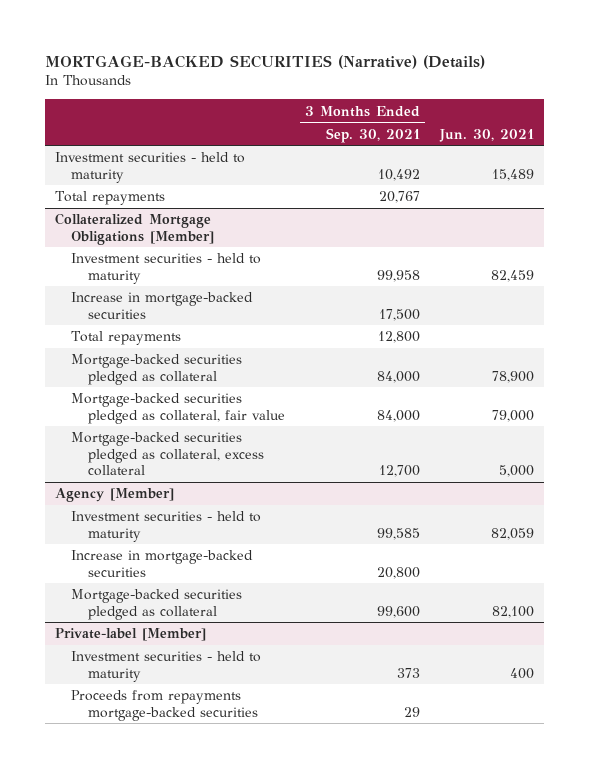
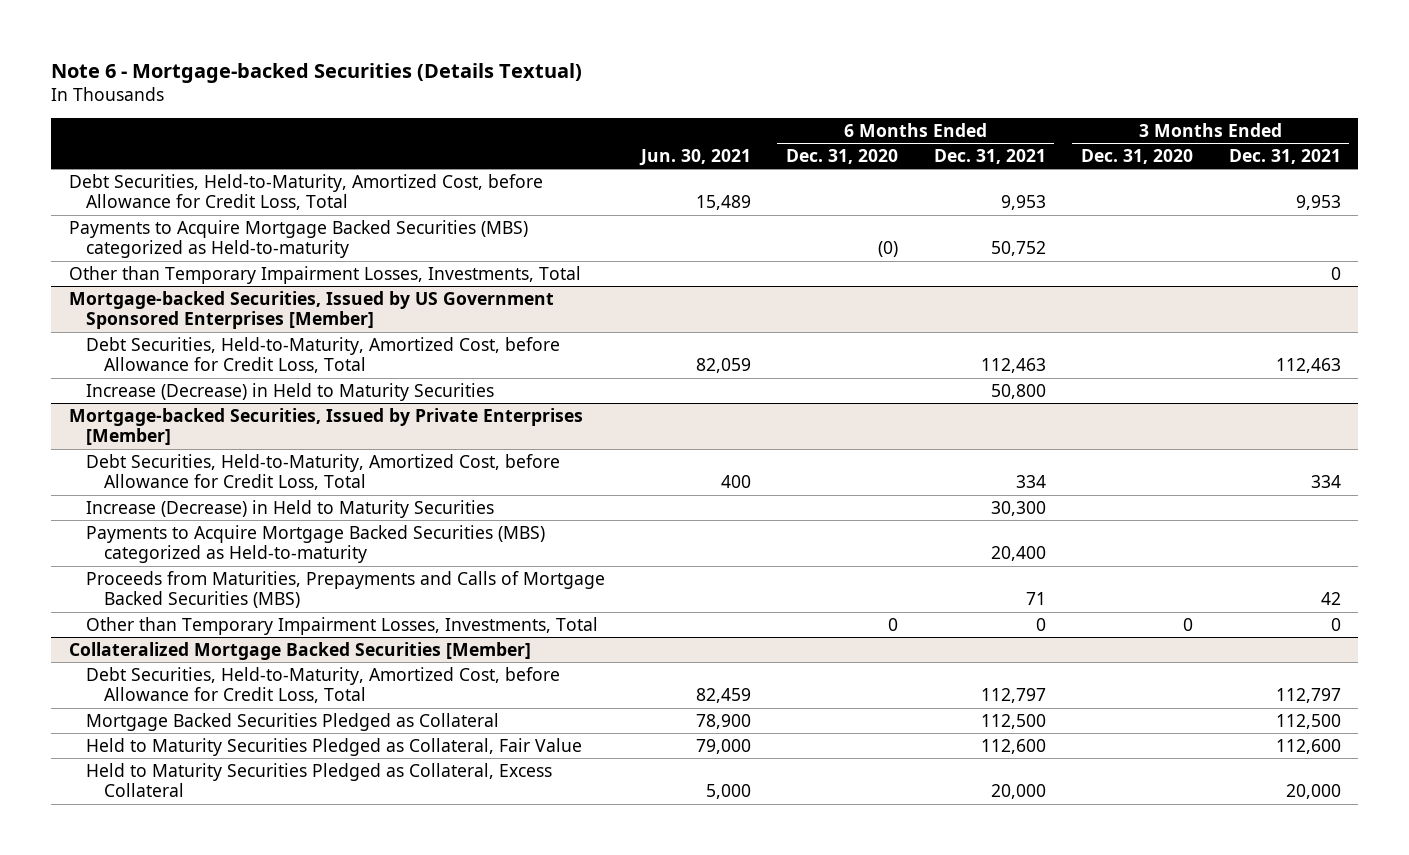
- MORTGAGE-BACKED SECURITIES (Narrative) (Details)
+ Note 6 - Mortgage-backed Securities (Details Textual)
- | 3 Months Ended Sep. 30, 2021 | Jun. 30, 2021
+ | Jun. 30, 2021 | 6 Months Ended Dec. 31, 2020 | 6 Months Ended Dec. 31, 2021 | 3 Months Ended Dec. 31, 2020 | 3 Months Ended Dec. 31, 2021
- Investment securities - held to maturity | 10,492 | 15,489
- Total repayments | 20,767 |
- Collateralized Mortgage Obligations [Member]
- Investment securities - held to maturity | 99,958 | 82,459
- Increase in mortgage-backed securities | 17,500 |
- Total repayments | 12,800 |
- Mortgage-backed securities pledged as collateral | 84,000 | 78,900
- Mortgage-backed securities pledged as collateral, fair value | 84,000 | 79,000
- Mortgage-backed securities pledged as collateral, excess collateral | 12,700 | 5,000
- Agency [Member]
- Investment securities - held to maturity | 99,585 | 82,059
- Increase in mortgage-backed securities | 20,800 |
- Mortgage-backed securities pledged as collateral | 99,600 | 82,100
- Private-label [Member]
- Investment securities - held to maturity | 373 | 400
- Proceeds from repayments mortgage-backed securities | 29 |
+ Debt Securities, Held-to-Maturity, Amortized Cost, before Allowance for Credit Loss, Total | 15,489 | | 9,953 | | 9,953
+ Payments to Acquire Mortgage Backed Securities (MBS) categorized as Held-to-maturity | | (0) | 50,752 | |
+ Other than Temporary Impairment Losses, Investments, Total | | | | | 0
+ Mortgage-backed Securities, Issued by US Government Sponsored Enterprises [Member]
+ Debt Securities, Held-to-Maturity, Amortized Cost, before Allowance for Credit Loss, Total | 82,059 | | 112,463 | | 112,463
+ Increase (Decrease) in Held to Maturity Securities | | | 50,800 | |
+ Mortgage-backed Securities, Issued by Private Enterprises [Member]
+ Debt Securities, Held-to-Maturity, Amortized Cost, before Allowance for Credit Loss, Total | 400 | | 334 | | 334
+ Increase (Decrease) in Held to Maturity Securities | | | 30,300 | |
+ Payments to Acquire Mortgage Backed Securities (MBS) categorized as Held-to-maturity | | | 20,400 | |
+ Proceeds from Maturities, Prepayments and Calls of Mortgage Backed Securities (MBS) | | | 71 | | 42
+ Other than Temporary Impairment Losses, Investments, Total | | 0 | 0 | 0 | 0
+ Collateralized Mortgage Backed Securities [Member]
+ Debt Securities, Held-to-Maturity, Amortized Cost, before Allowance for Credit Loss, Total | 82,459 | | 112,797 | | 112,797
+ Mortgage Backed Securities Pledged as Collateral | 78,900 | | 112,500 | | 112,500
+ Held to Maturity Securities Pledged as Collateral, Fair Value | 79,000 | | 112,600 | | 112,600
+ Held to Maturity Securities Pledged as Collateral, Excess Collateral | 5,000 | | 20,000 | | 20,000

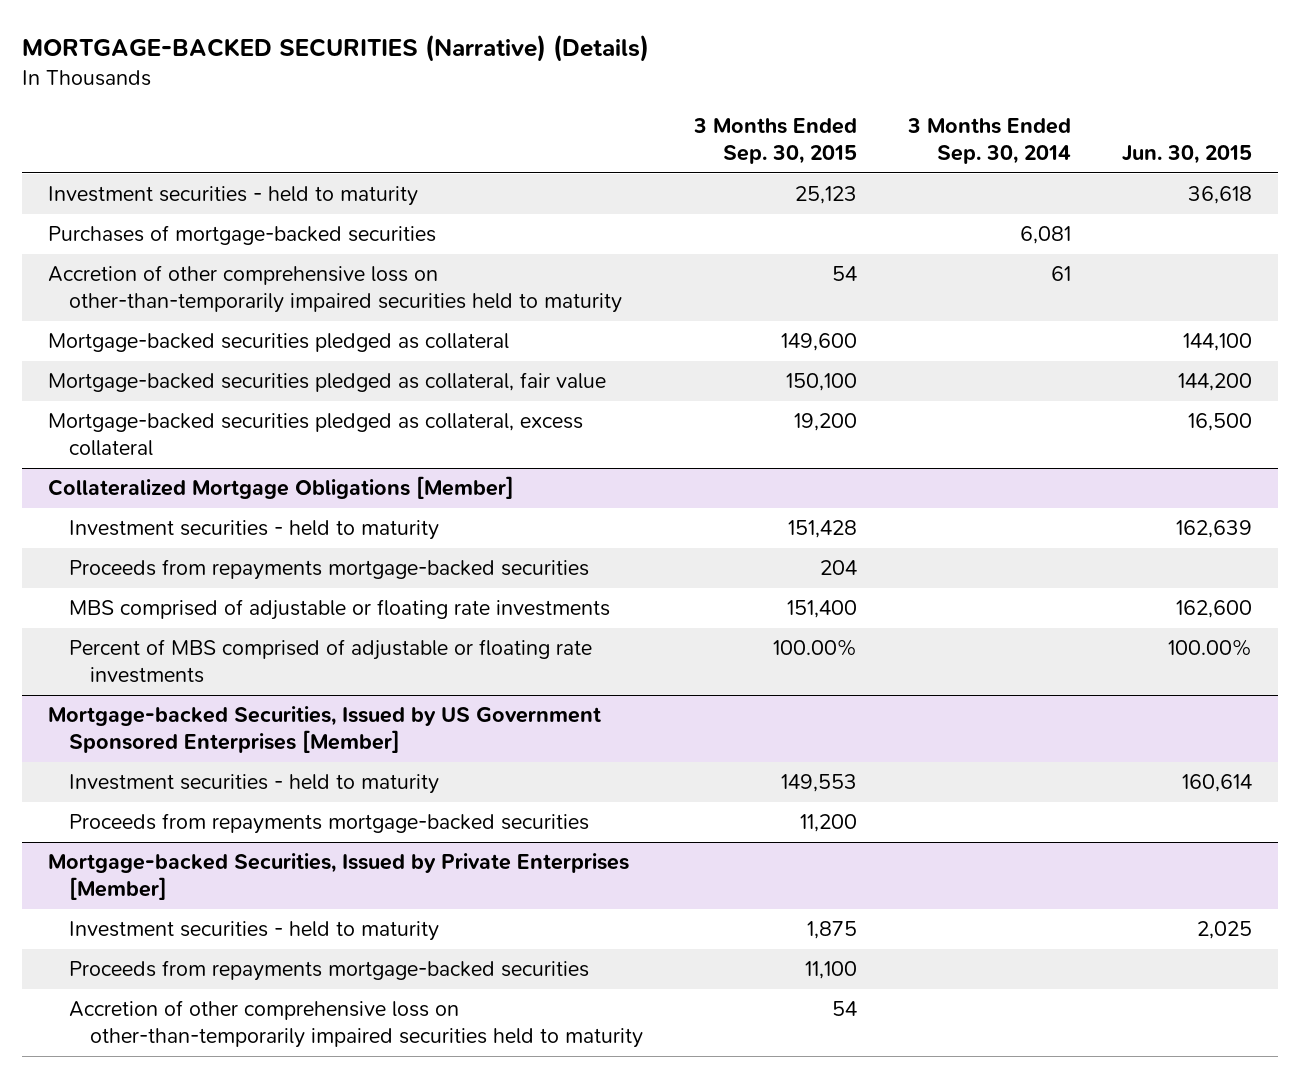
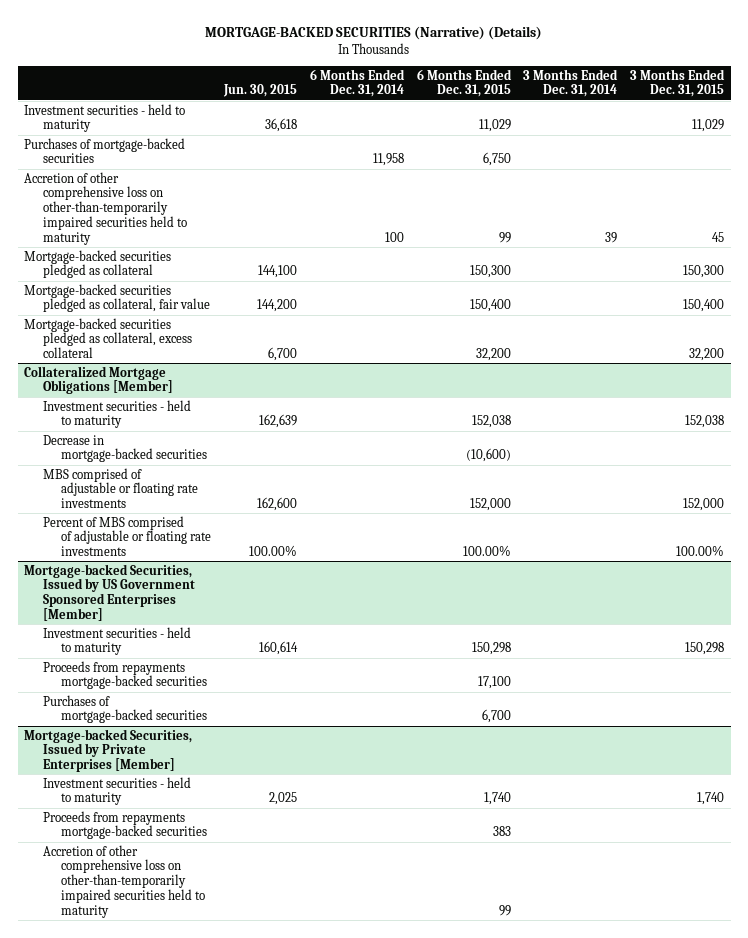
- | 3 Months Ended Sep. 30, 2015 | 3 Months Ended Sep. 30, 2014 | Jun. 30, 2015
+ | Jun. 30, 2015 | 6 Months Ended Dec. 31, 2014 | 6 Months Ended Dec. 31, 2015 | 3 Months Ended Dec. 31, 2014 | 3 Months Ended Dec. 31, 2015
- Mortgage-backed securities pledged as collateral, excess collateral | 19,200 | | 16,500
+ Mortgage-backed securities pledged as collateral, excess collateral | 6,700 | | 32,200 | | 32,200
@ Collateralized Mortgage Obligations [Member]
- Proceeds from repayments mortgage-backed securities | 204 | |
+ Decrease in mortgage-backed securities | | | (10,600) | |
@ Mortgage-backed Securities, Issued by US Government Sponsored Enterprises [Member]
+ Purchases of mortgage-backed securities | | | 6,700 | |

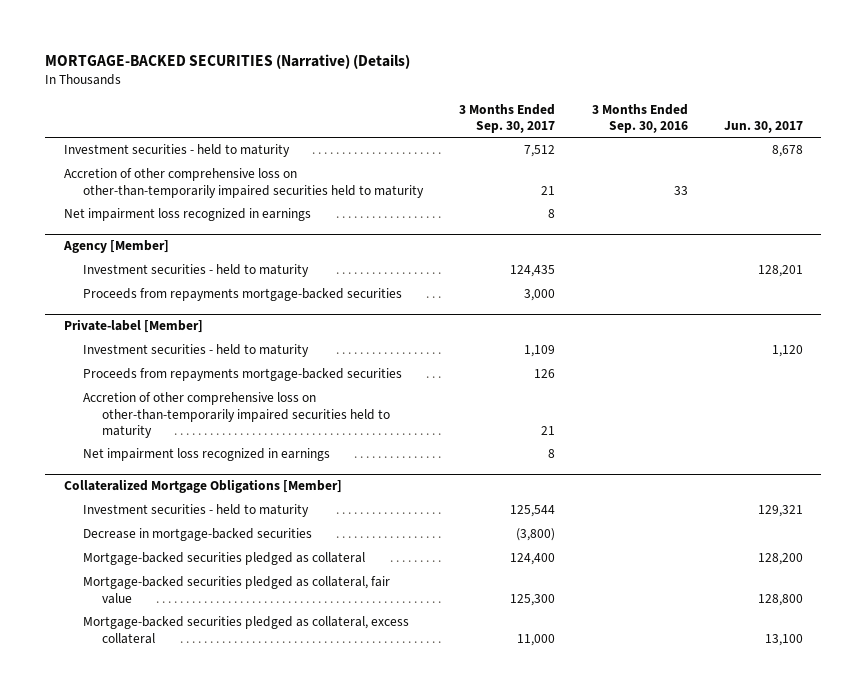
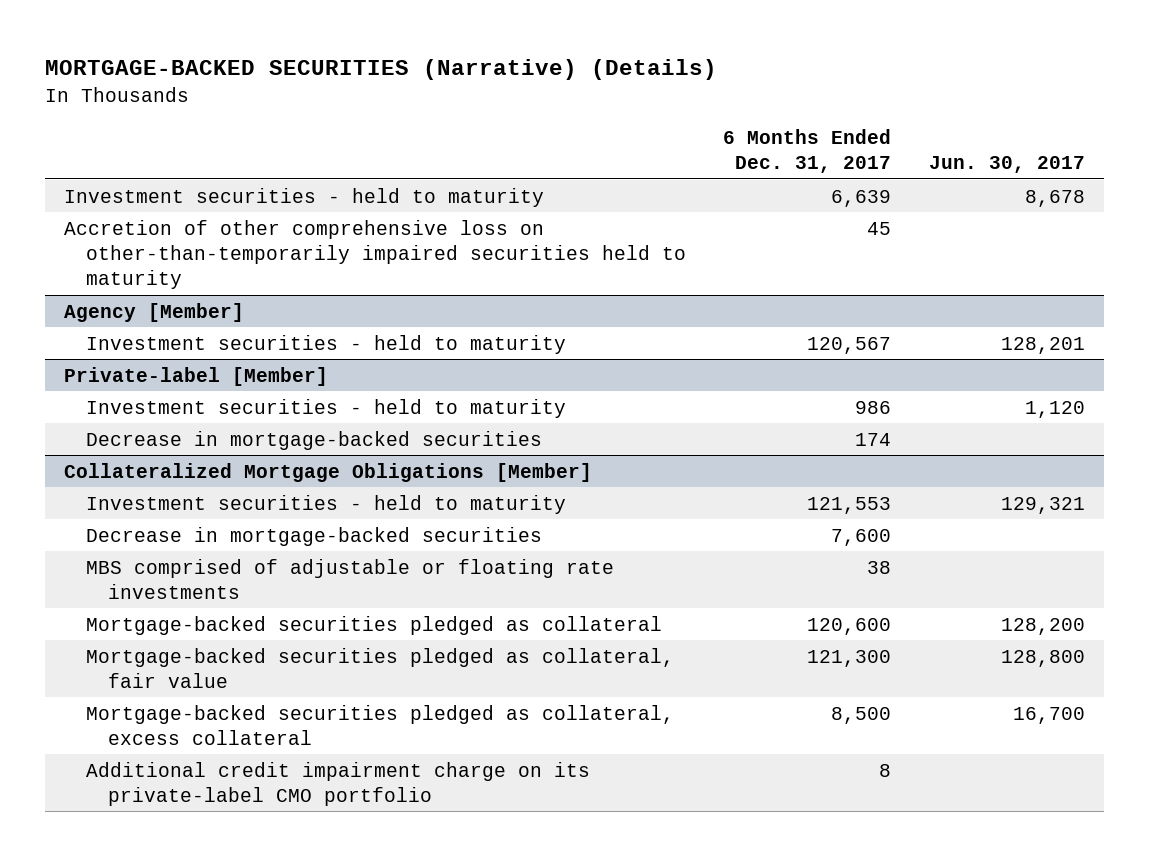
- | 3 Months Ended Sep. 30, 2017 | 3 Months Ended Sep. 30, 2016 | Jun. 30, 2017
+ | 6 Months Ended Dec. 31, 2017 | Jun. 30, 2017
- Net impairment loss recognized in earnings | 8 | |
@ Agency [Member]
- Proceeds from repayments mortgage-backed securities | 3,000 | |
@ Private-label [Member]
- Proceeds from repayments mortgage-backed securities | 126 | |
- Accretion of other comprehensive loss on other-than-temporarily impaired securities held to maturity | 21 | |
- Net impairment loss recognized in earnings | 8 | |
+ Decrease in mortgage-backed securities | 174 |
@ Collateralized Mortgage Obligations [Member]
+ MBS comprised of adjustable or floating rate investments | 38 |
- Mortgage-backed securities pledged as collateral, excess collateral | 11,000 | | 13,100
+ Mortgage-backed securities pledged as collateral, excess collateral | 8,500 | 16,700
+ Additional credit impairment charge on its private-label CMO portfolio | 8 |

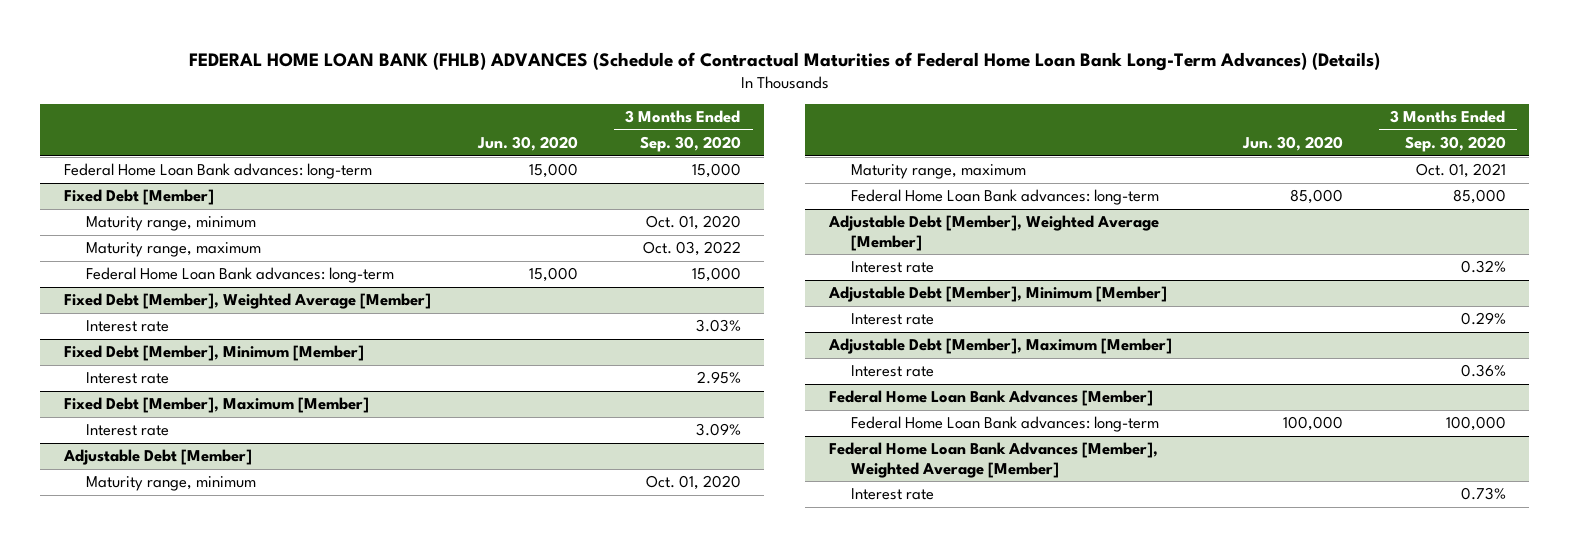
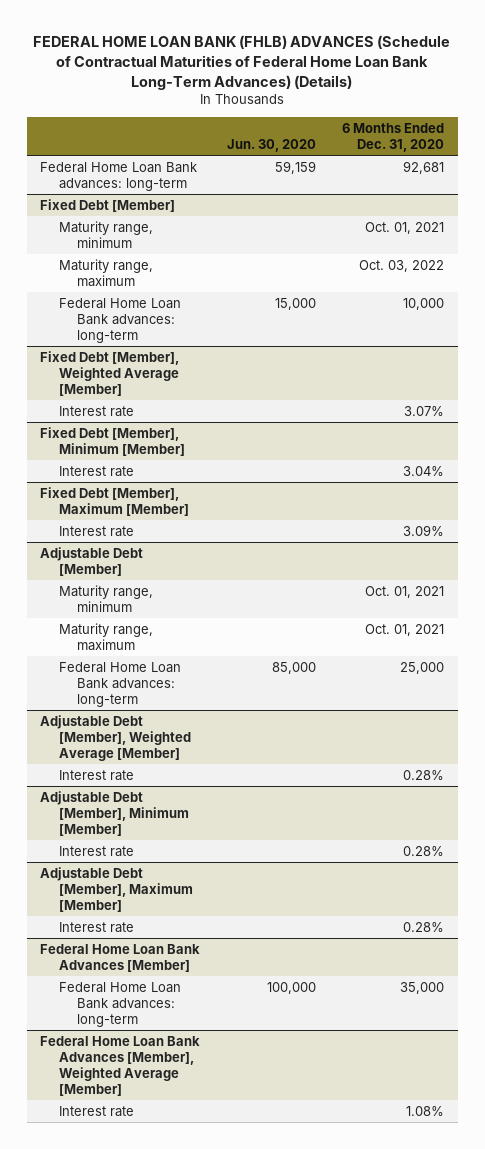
- | Jun. 30, 2020 | 3 Months Ended Sep. 30, 2020
+ | Jun. 30, 2020 | 6 Months Ended Dec. 31, 2020
- Federal Home Loan Bank advances: long-term | 15,000 | 15,000
+ Federal Home Loan Bank advances: long-term | 59,159 | 92,681

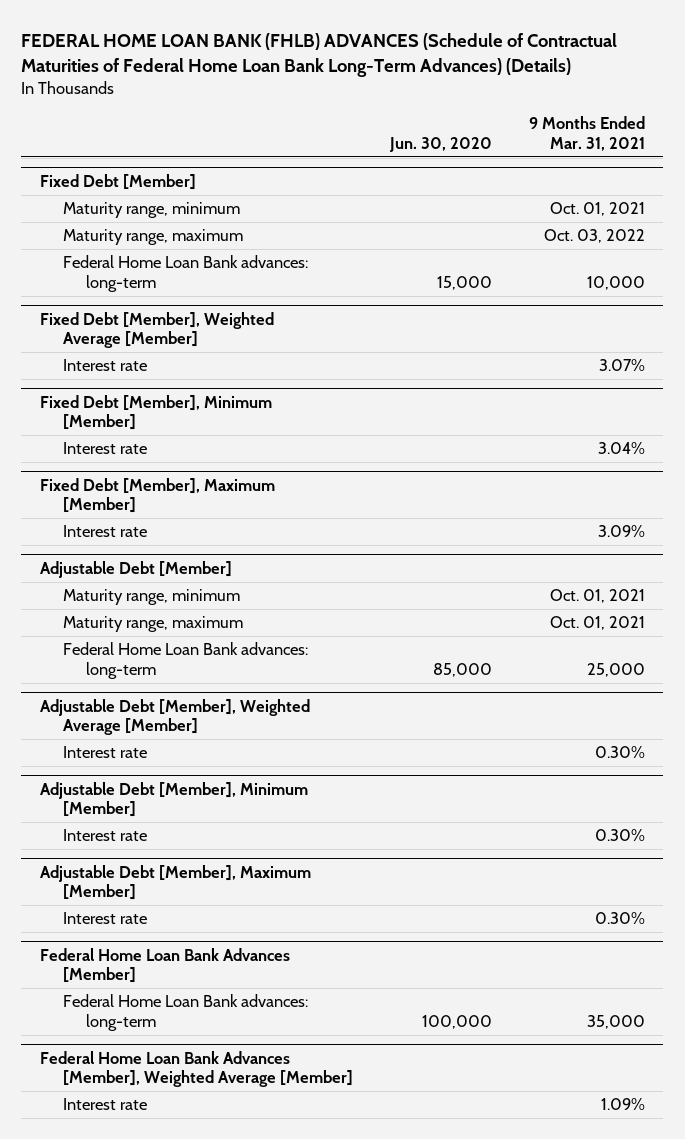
- | Jun. 30, 2020 | 6 Months Ended Dec. 31, 2020
+ | Jun. 30, 2020 | 9 Months Ended Mar. 31, 2021
- Federal Home Loan Bank advances: long-term | 59,159 | 92,681

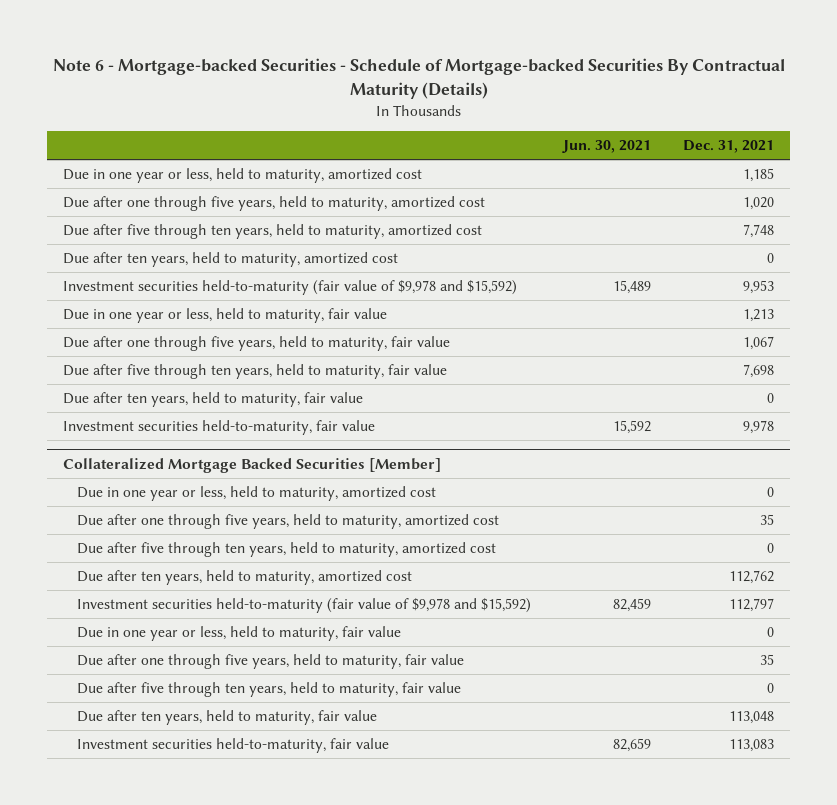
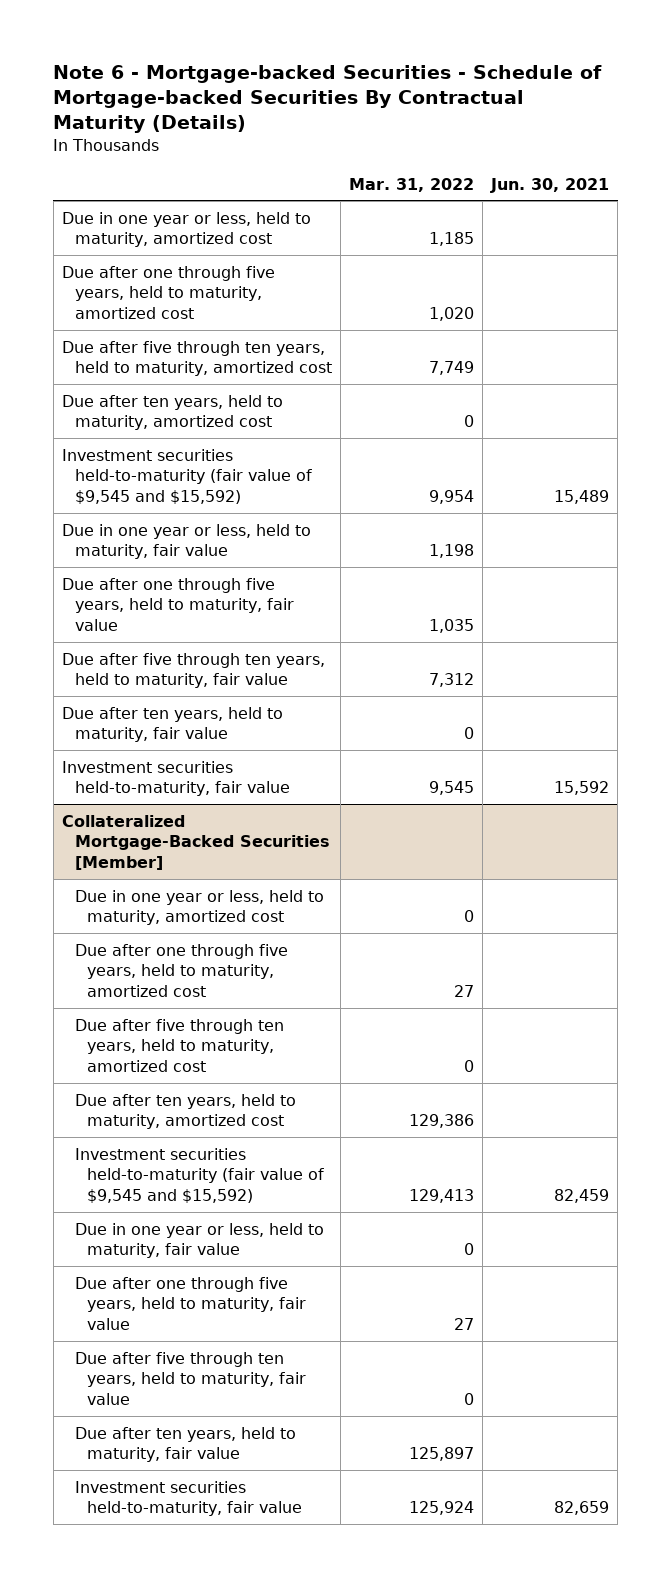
- | Jun. 30, 2021 | Dec. 31, 2021
+ | Mar. 31, 2022 | Jun. 30, 2021
- Investment securities held-to-maturity (fair value of $9,978 and $15,592) | 15,489 | 9,953
+ Investment securities held-to-maturity (fair value of $9,545 and $15,592) | 9,954 | 15,489
- Collateralized Mortgage Backed Securities [Member]
+ Collateralized Mortgage-Backed Securities [Member]
- Investment securities held-to-maturity (fair value of $9,978 and $15,592) | 82,459 | 112,797
+ Investment securities held-to-maturity (fair value of $9,545 and $15,592) | 129,413 | 82,459

